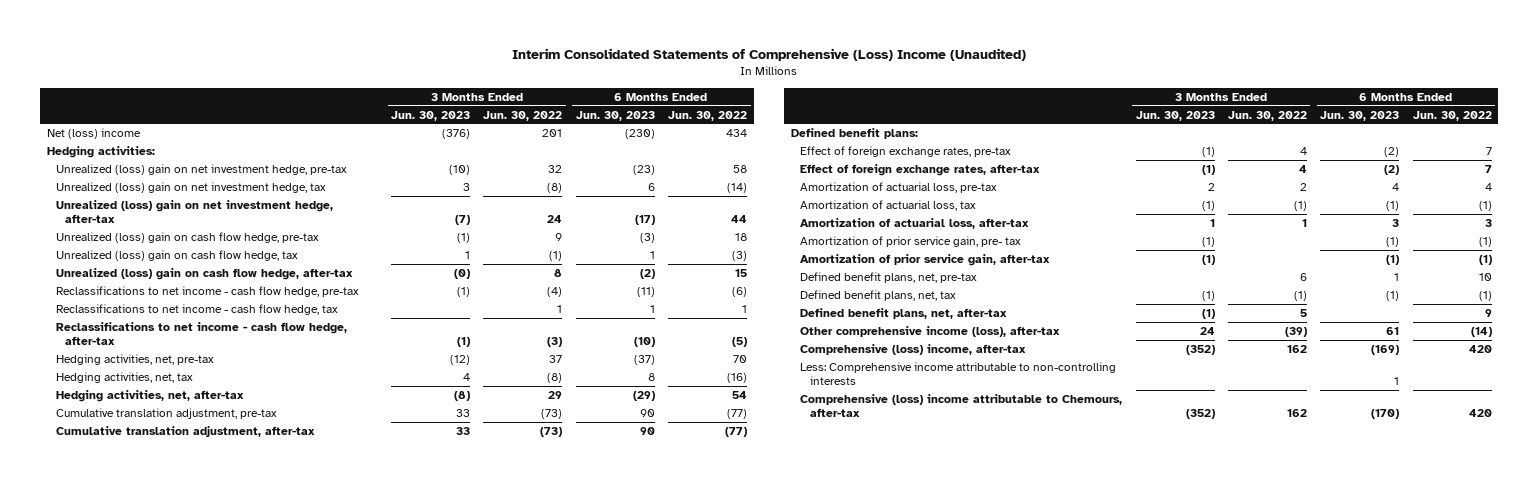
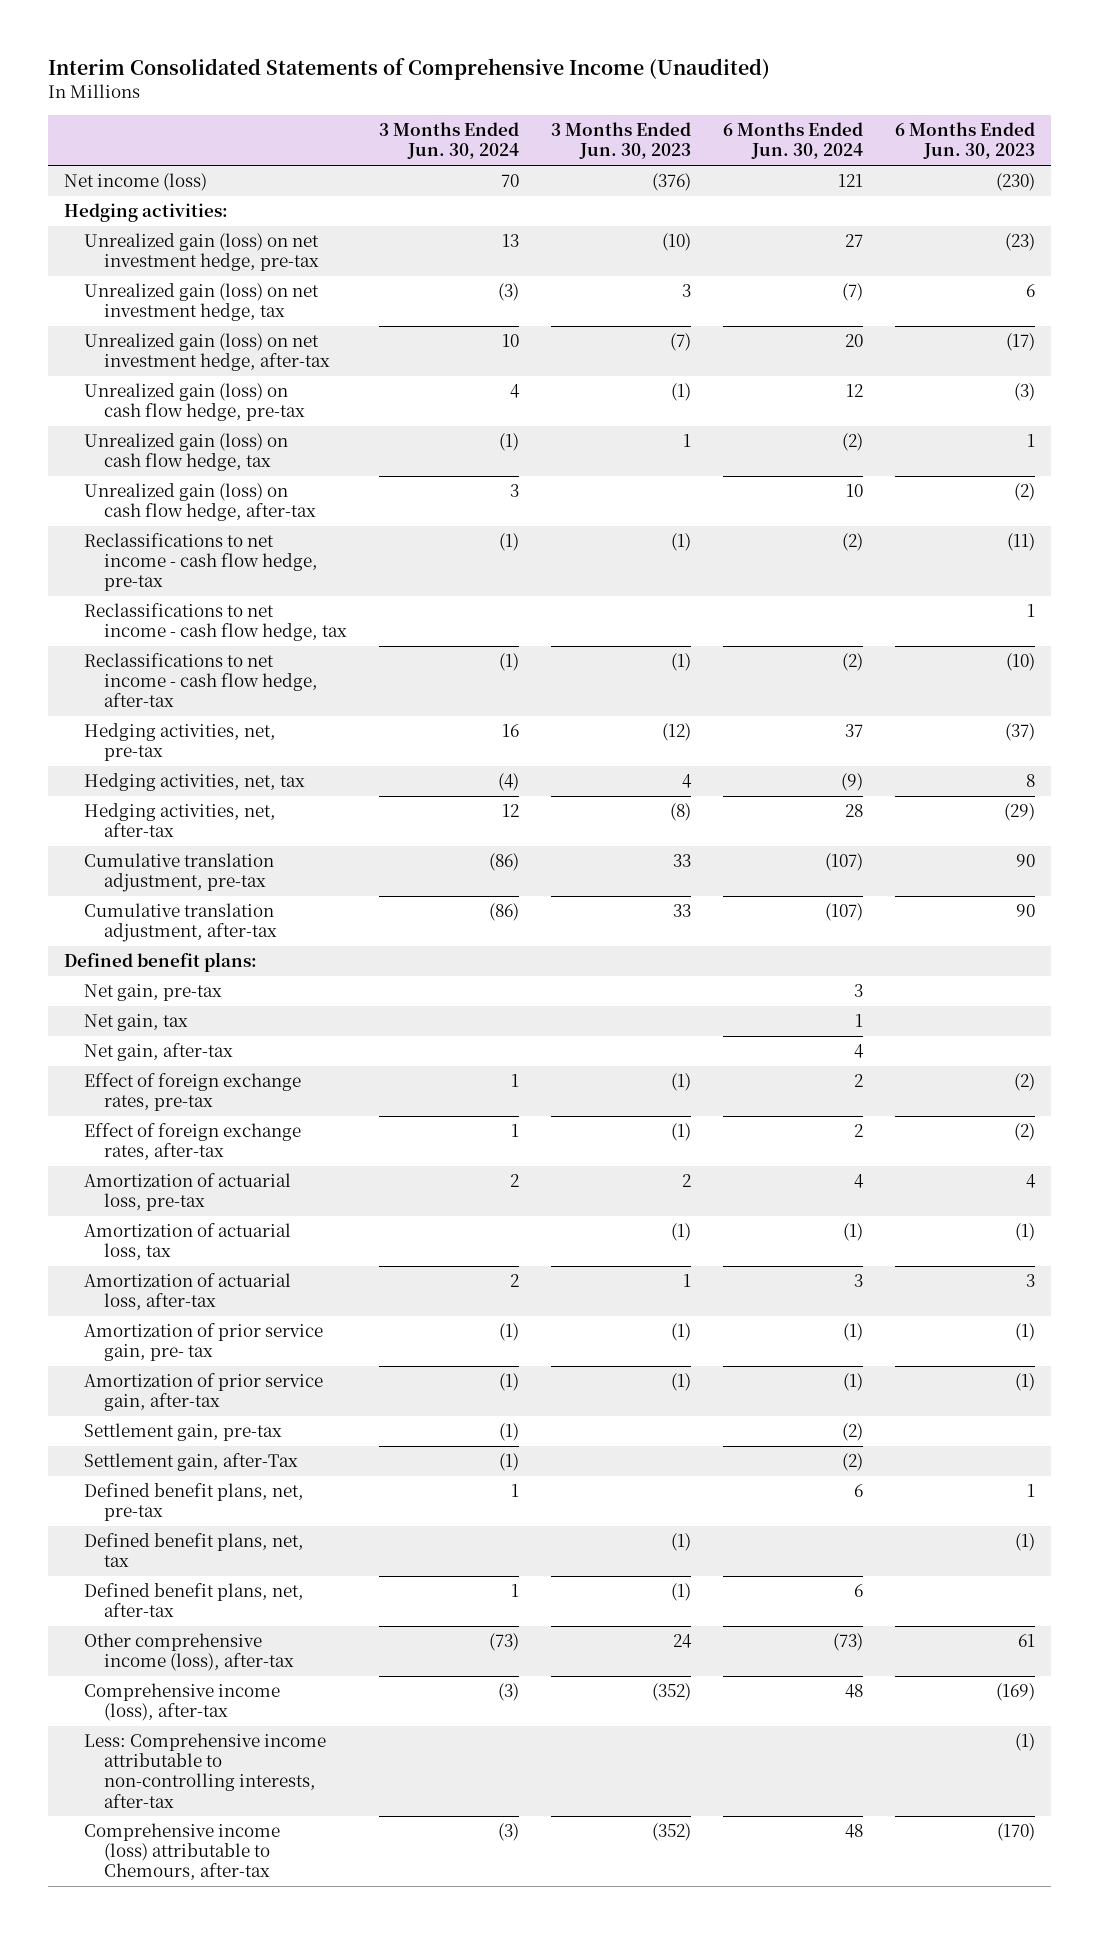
- Interim Consolidated Statements of Comprehensive (Loss) Income (Unaudited)
+ Interim Consolidated Statements of Comprehensive Income (Unaudited)
- | 3 Months Ended Jun. 30, 2023 | 3 Months Ended Jun. 30, 2022 | 6 Months Ended Jun. 30, 2023 | 6 Months Ended Jun. 30, 2022
+ | 3 Months Ended Jun. 30, 2024 | 3 Months Ended Jun. 30, 2023 | 6 Months Ended Jun. 30, 2024 | 6 Months Ended Jun. 30, 2023
- Net (loss) income | (376) | 201 | (230) | 434
+ Net income (loss) | 70 | (376) | 121 | (230)
- Unrealized (loss) gain on net investment hedge, pre-tax | (10) | 32 | (23) | 58
- Unrealized (loss) gain on net investment hedge, tax | 3 | (8) | 6 | (14)
- Unrealized (loss) gain on net investment hedge, after-tax | (7) | 24 | (17) | 44
- Unrealized (loss) gain on cash flow hedge, pre-tax | (1) | 9 | (3) | 18
- Unrealized (loss) gain on cash flow hedge, tax | 1 | (1) | 1 | (3)
- Unrealized (loss) gain on cash flow hedge, after-tax | (0) | 8 | (2) | 15
+ Unrealized gain (loss) on net investment hedge, pre-tax | 13 | (10) | 27 | (23)
+ Unrealized gain (loss) on net investment hedge, tax | (3) | 3 | (7) | 6
+ Unrealized gain (loss) on net investment hedge, after-tax | 10 | (7) | 20 | (17)
+ Unrealized gain (loss) on cash flow hedge, pre-tax | 4 | (1) | 12 | (3)
+ Unrealized gain (loss) on cash flow hedge, tax | (1) | 1 | (2) | 1
+ Unrealized gain (loss) on cash flow hedge, after-tax | 3 | | 10 | (2)
+ Net gain, pre-tax | | | 3 |
+ Net gain, tax | | | 1 |
+ Net gain, after-tax | | | 4 |
+ Settlement gain, pre-tax | (1) | | (2) |
+ Settlement gain, after-Tax | (1) | | (2) |
- Comprehensive (loss) income, after-tax | (352) | 162 | (169) | 420
- Less: Comprehensive income attributable to non-controlling interests | | | 1 |
- Comprehensive (loss) income attributable to Chemours, after-tax | (352) | 162 | (170) | 420
+ Comprehensive income (loss), after-tax | (3) | (352) | 48 | (169)
+ Less: Comprehensive income attributable to non-controlling interests, after-tax | | | | (1)
+ Comprehensive income (loss) attributable to Chemours, after-tax | (3) | (352) | 48 | (170)

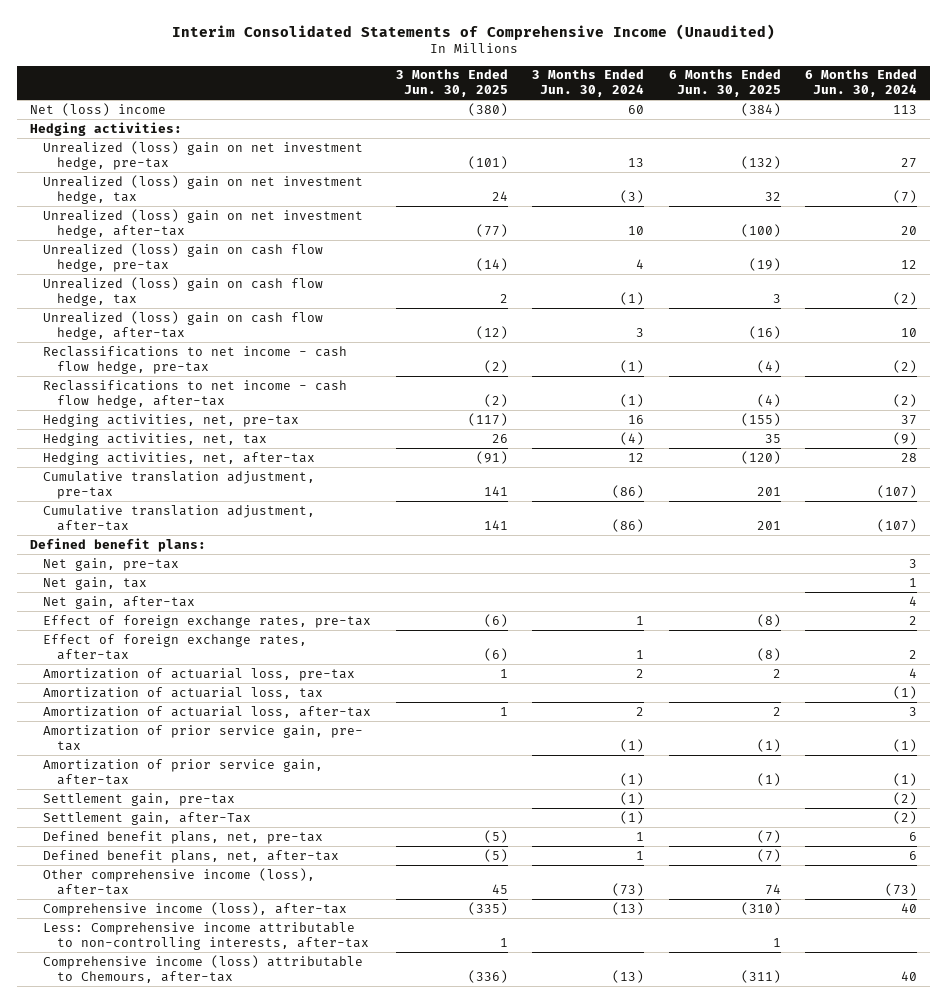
- | 3 Months Ended Jun. 30, 2024 | 3 Months Ended Jun. 30, 2023 | 6 Months Ended Jun. 30, 2024 | 6 Months Ended Jun. 30, 2023
+ | 3 Months Ended Jun. 30, 2025 | 3 Months Ended Jun. 30, 2024 | 6 Months Ended Jun. 30, 2025 | 6 Months Ended Jun. 30, 2024
- Net income (loss) | 70 | (376) | 121 | (230)
+ Net (loss) income | (380) | 60 | (384) | 113
- Unrealized gain (loss) on net investment hedge, pre-tax | 13 | (10) | 27 | (23)
- Unrealized gain (loss) on net investment hedge, tax | (3) | 3 | (7) | 6
- Unrealized gain (loss) on net investment hedge, after-tax | 10 | (7) | 20 | (17)
- Unrealized gain (loss) on cash flow hedge, pre-tax | 4 | (1) | 12 | (3)
- Unrealized gain (loss) on cash flow hedge, tax | (1) | 1 | (2) | 1
- Unrealized gain (loss) on cash flow hedge, after-tax | 3 | | 10 | (2)
+ Unrealized (loss) gain on net investment hedge, pre-tax | (101) | 13 | (132) | 27
+ Unrealized (loss) gain on net investment hedge, tax | 24 | (3) | 32 | (7)
+ Unrealized (loss) gain on net investment hedge, after-tax | (77) | 10 | (100) | 20
+ Unrealized (loss) gain on cash flow hedge, pre-tax | (14) | 4 | (19) | 12
+ Unrealized (loss) gain on cash flow hedge, tax | 2 | (1) | 3 | (2)
+ Unrealized (loss) gain on cash flow hedge, after-tax | (12) | 3 | (16) | 10
- Reclassifications to net income - cash flow hedge, tax | | | | 1
- Defined benefit plans, net, tax | | (1) | | (1)
- Comprehensive income (loss), after-tax | (3) | (352) | 48 | (169)
+ Comprehensive income (loss), after-tax | (335) | (13) | (310) | 40
- Comprehensive income (loss) attributable to Chemours, after-tax | (3) | (352) | 48 | (170)
+ Comprehensive income (loss) attributable to Chemours, after-tax | (336) | (13) | (311) | 40

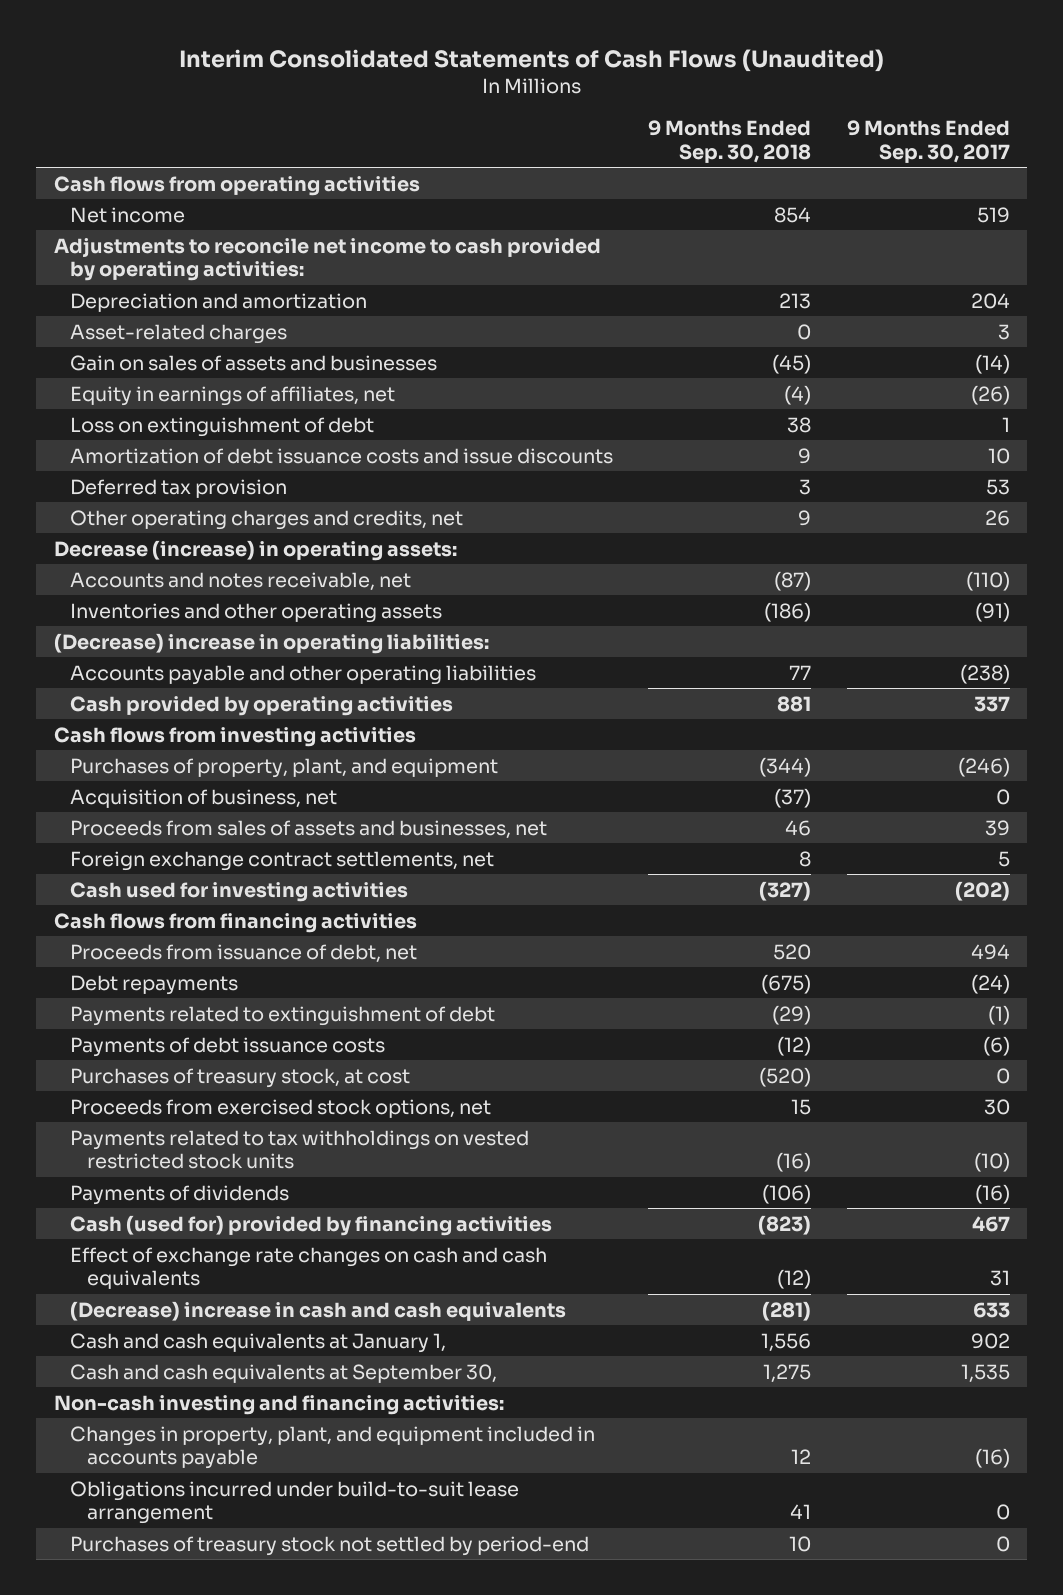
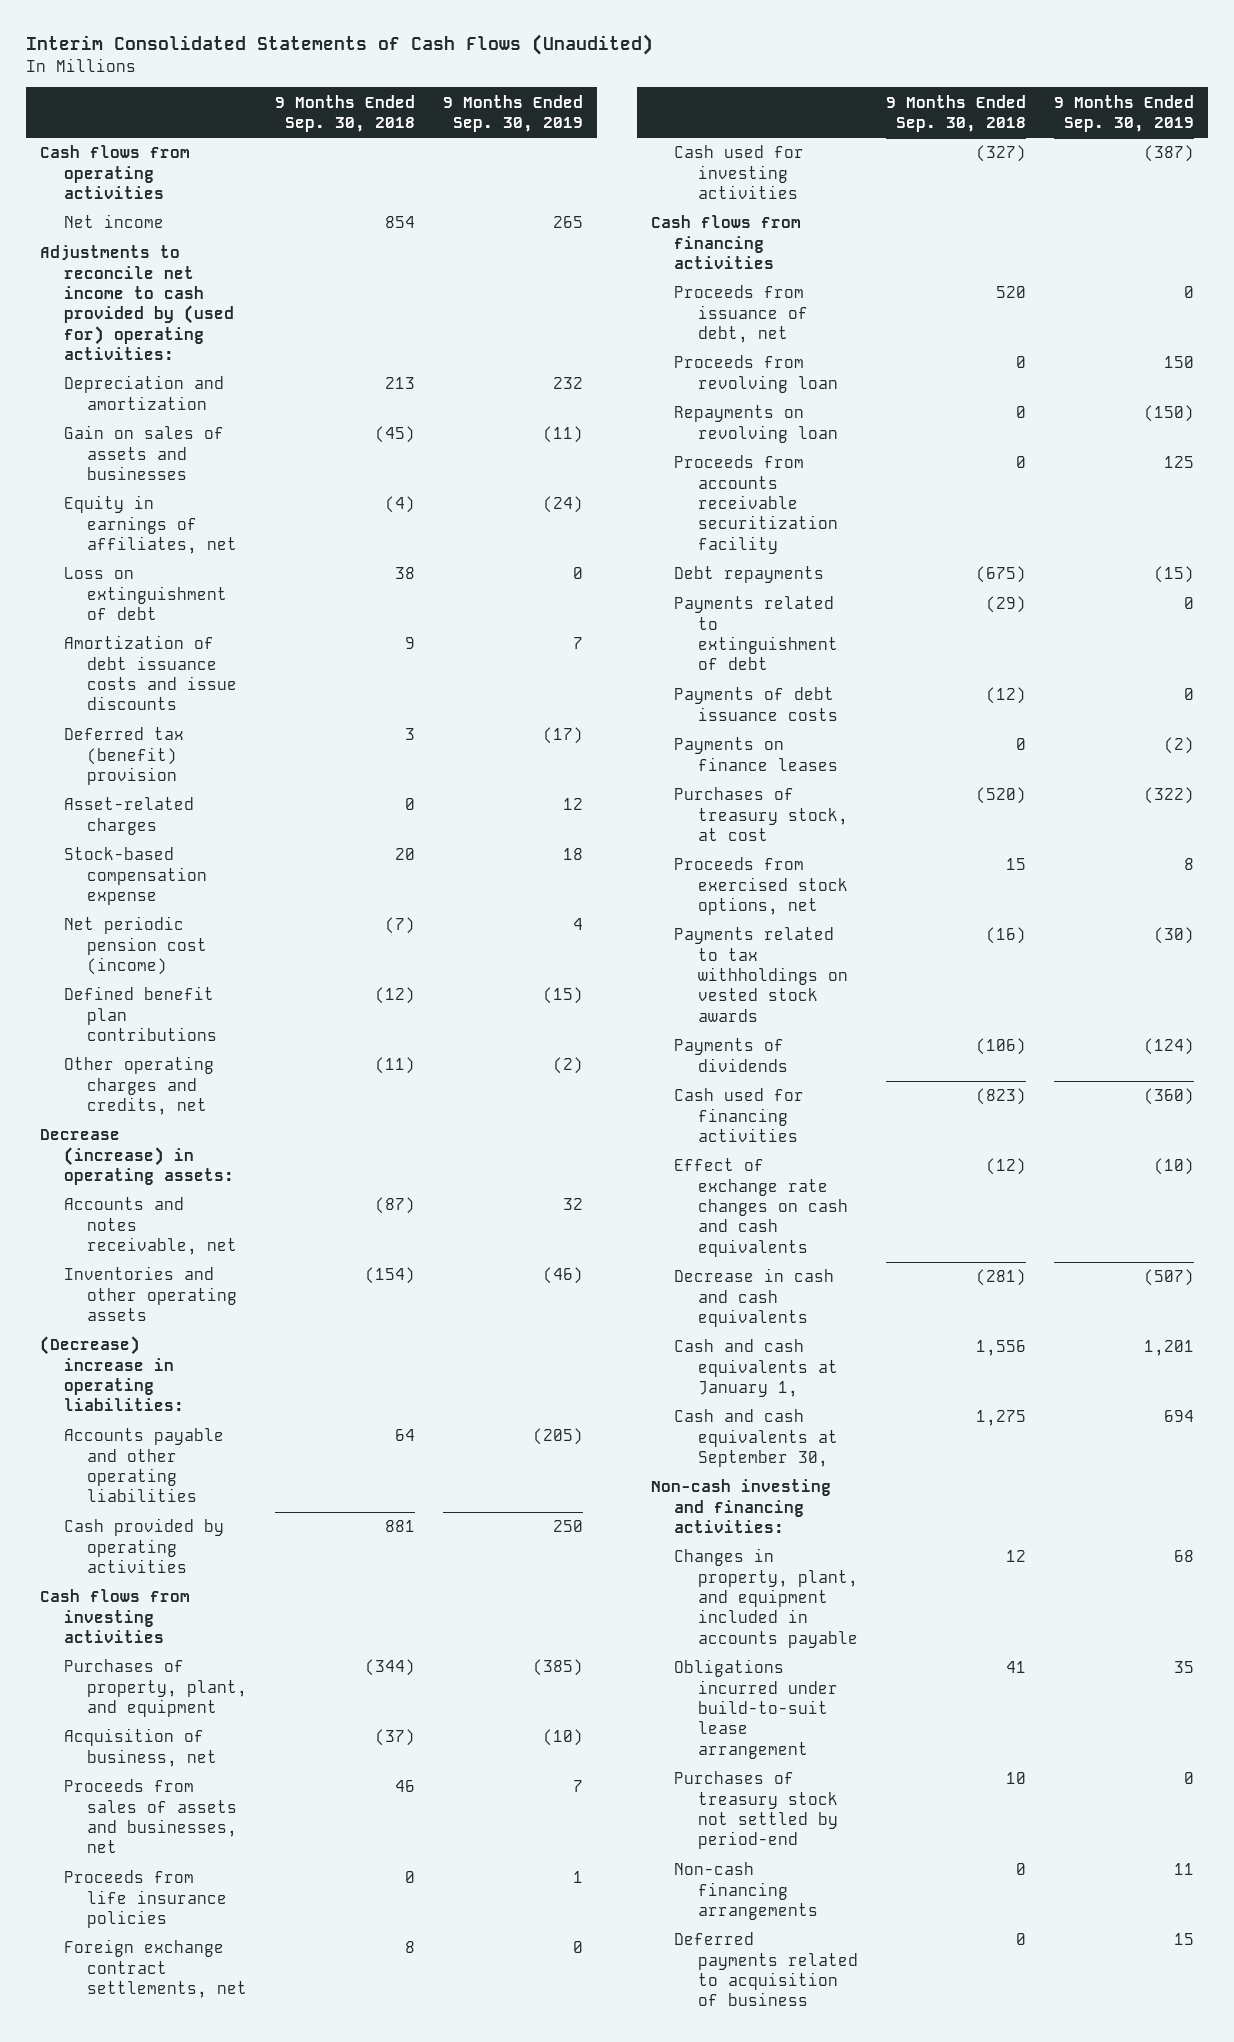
- | 9 Months Ended Sep. 30, 2018 | 9 Months Ended Sep. 30, 2017
+ | 9 Months Ended Sep. 30, 2018 | 9 Months Ended Sep. 30, 2019
- Adjustments to reconcile net income to cash provided by operating activities:
+ Adjustments to reconcile net income to cash provided by (used for) operating activities:
- Deferred tax provision | 3 | 53
- Other operating charges and credits, net | 9 | 26
+ Deferred tax (benefit) provision | 3 | (17)
moved down: Asset-related charges | 0 | 12
+ Stock-based compensation expense | 20 | 18
+ Net periodic pension cost (income) | (7) | 4
+ Defined benefit plan contributions | (12) | (15)
+ Other operating charges and credits, net | (11) | (2)
- Inventories and other operating assets | (186) | (91)
+ Inventories and other operating assets | (154) | (46)
- Accounts payable and other operating liabilities | 77 | (238)
+ Accounts payable and other operating liabilities | 64 | (205)
+ Proceeds from life insurance policies | 0 | 1
+ Proceeds from revolving loan | 0 | 150
+ Repayments on revolving loan | 0 | (150)
+ Proceeds from accounts receivable securitization facility | 0 | 125
+ Payments on finance leases | 0 | (2)
- Payments related to tax withholdings on vested restricted stock units | (16) | (10)
+ Payments related to tax withholdings on vested stock awards | (16) | (30)
- Cash (used for) provided by financing activities | (823) | 467
+ Cash used for financing activities | (823) | (360)
- (Decrease) increase in cash and cash equivalents | (281) | 633
+ Decrease in cash and cash equivalents | (281) | (507)
+ Non-cash financing arrangements | 0 | 11
+ Deferred payments related to acquisition of business | 0 | 15

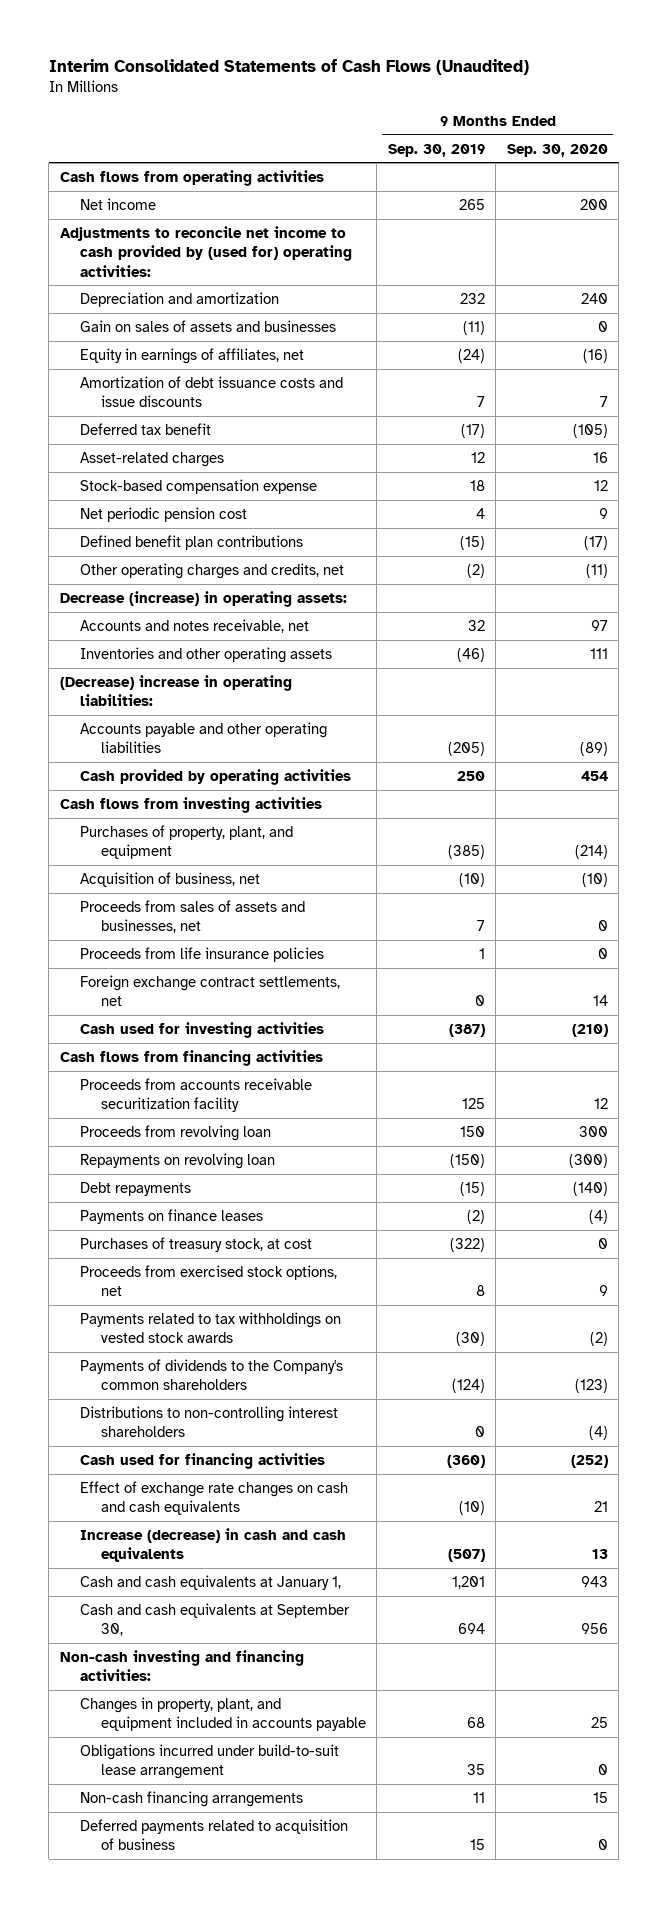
- | 9 Months Ended Sep. 30, 2018 | 9 Months Ended Sep. 30, 2019
+ | 9 Months Ended Sep. 30, 2019 | 9 Months Ended Sep. 30, 2020
- Loss on extinguishment of debt | 38 | 0
- Deferred tax (benefit) provision | 3 | (17)
+ Deferred tax benefit | (17) | (105)
- Net periodic pension cost (income) | (7) | 4
+ Net periodic pension cost | 4 | 9
- Proceeds from issuance of debt, net | 520 | 0
moved up: Proceeds from accounts receivable securitization facility | 125 | 12
- Payments related to extinguishment of debt | (29) | 0
- Payments of debt issuance costs | (12) | 0
- Payments of dividends | (106) | (124)
+ Payments of dividends to the Company's common shareholders | (124) | (123)
+ Distributions to non-controlling interest shareholders | 0 | (4)
- Decrease in cash and cash equivalents | (281) | (507)
+ Increase (decrease) in cash and cash equivalents | (507) | 13
- Purchases of treasury stock not settled by period-end | 10 | 0

